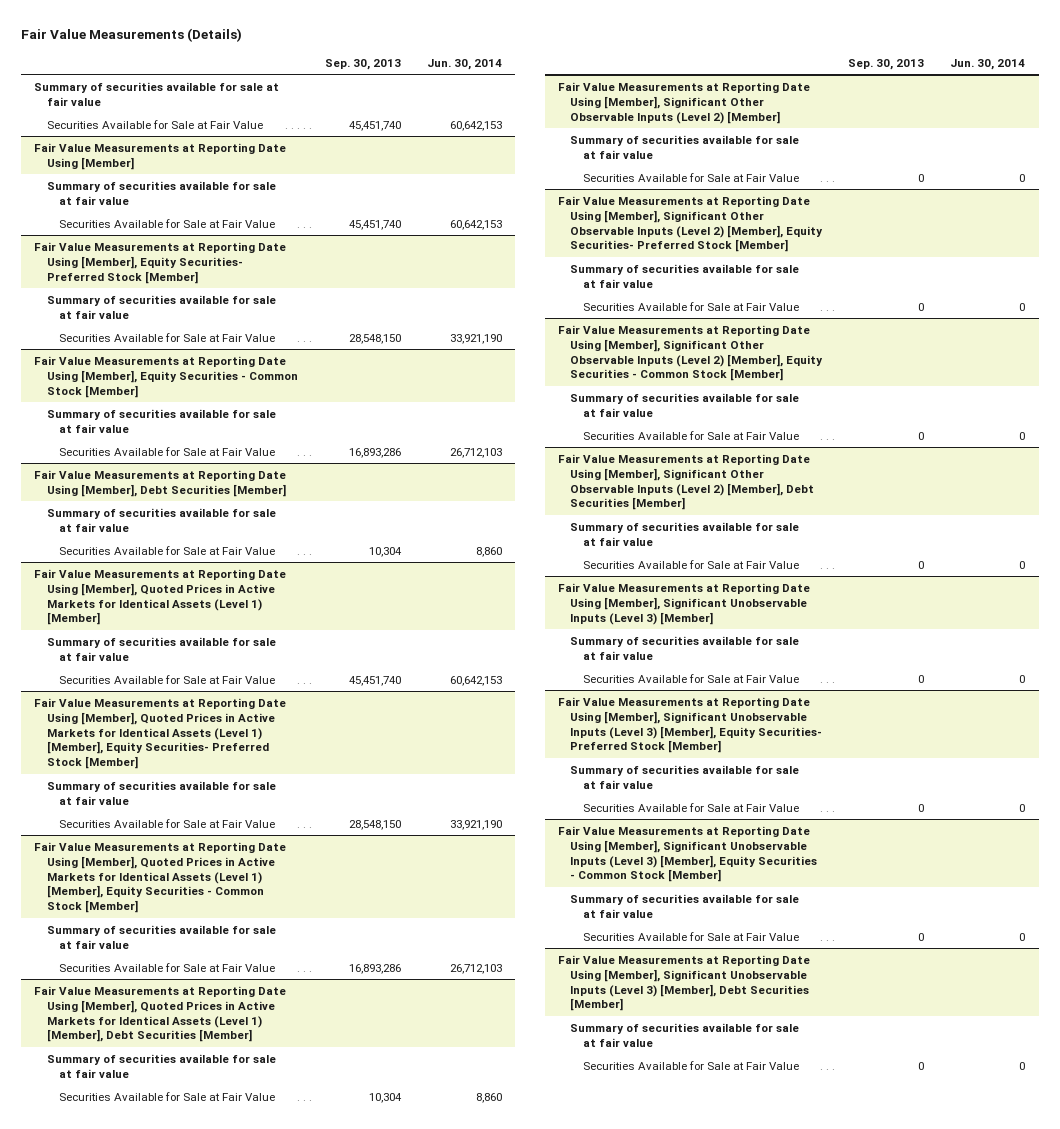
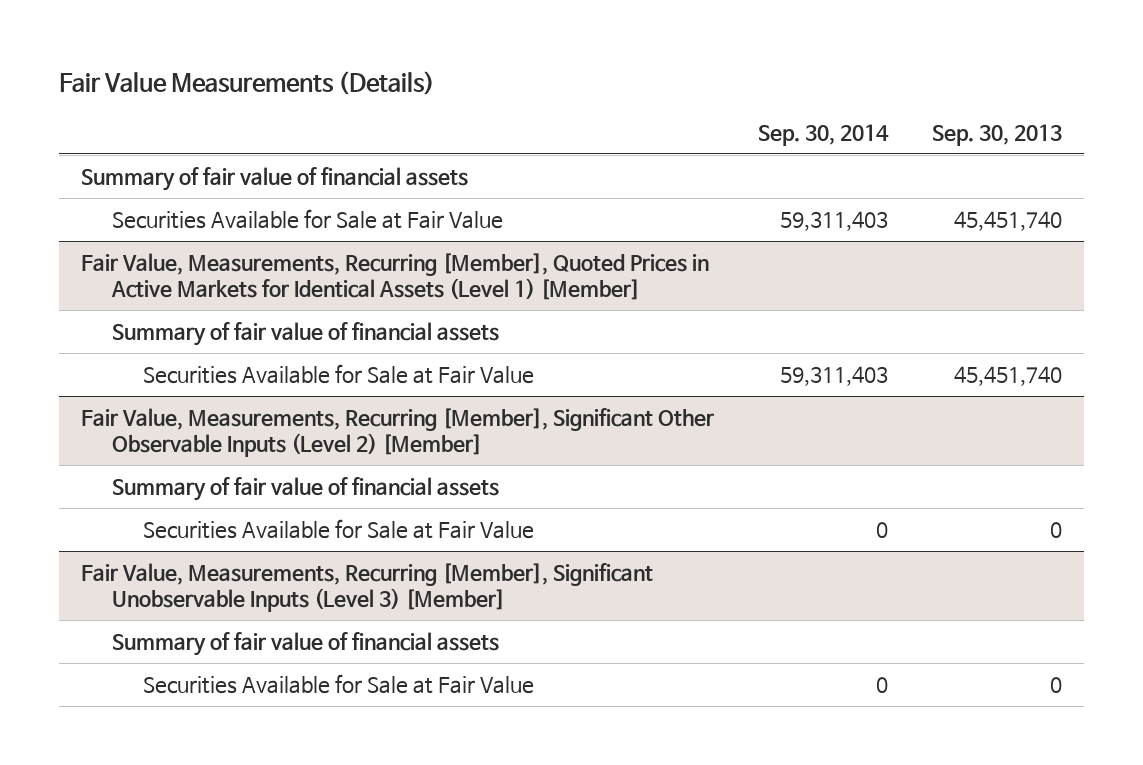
- | Sep. 30, 2013 | Jun. 30, 2014
+ | Sep. 30, 2014 | Sep. 30, 2013
- Summary of securities available for sale at fair value
- Securities Available for Sale at Fair Value | 45,451,740 | 60,642,153
- Fair Value Measurements at Reporting Date Using [Member]
- Summary of securities available for sale at fair value
+ Summary of fair value of financial assets
- Fair Value Measurements at Reporting Date Using [Member], Equity Securities- Preferred Stock [Member]
- Summary of securities available for sale at fair value
- Securities Available for Sale at Fair Value | 28,548,150 | 33,921,190
- Fair Value Measurements at Reporting Date Using [Member], Equity Securities - Common Stock [Member]
- Summary of securities available for sale at fair value
- Securities Available for Sale at Fair Value | 16,893,286 | 26,712,103
- Fair Value Measurements at Reporting Date Using [Member], Debt Securities [Member]
- Summary of securities available for sale at fair value
- Securities Available for Sale at Fair Value | 10,304 | 8,860
- Fair Value Measurements at Reporting Date Using [Member], Quoted Prices in Active Markets for Identical Assets (Level 1) [Member]
- Summary of securities available for sale at fair value
+ Fair Value, Measurements, Recurring [Member], Quoted Prices in Active Markets for Identical Assets (Level 1) [Member]
+ Summary of fair value of financial assets
- Fair Value Measurements at Reporting Date Using [Member], Quoted Prices in Active Markets for Identical Assets (Level 1) [Member], Equity Securities- Preferred Stock [Member]
- Summary of securities available for sale at fair value
- Securities Available for Sale at Fair Value | 28,548,150 | 33,921,190
- Fair Value Measurements at Reporting Date Using [Member], Quoted Prices in Active Markets for Identical Assets (Level 1) [Member], Equity Securities - Common Stock [Member]
- Summary of securities available for sale at fair value
- Securities Available for Sale at Fair Value | 16,893,286 | 26,712,103
- Fair Value Measurements at Reporting Date Using [Member], Quoted Prices in Active Markets for Identical Assets (Level 1) [Member], Debt Securities [Member]
- Summary of securities available for sale at fair value
- Securities Available for Sale at Fair Value | 10,304 | 8,860
- Fair Value Measurements at Reporting Date Using [Member], Significant Other Observable Inputs (Level 2) [Member]
- Summary of securities available for sale at fair value
- Securities Available for Sale at Fair Value | 0 | 0
- Fair Value Measurements at Reporting Date Using [Member], Significant Other Observable Inputs (Level 2) [Member], Equity Securities- Preferred Stock [Member]
- Summary of securities available for sale at fair value
- Securities Available for Sale at Fair Value | 0 | 0
- Fair Value Measurements at Reporting Date Using [Member], Significant Other Observable Inputs (Level 2) [Member], Equity Securities - Common Stock [Member]
- Summary of securities available for sale at fair value
- Securities Available for Sale at Fair Value | 0 | 0
- Fair Value Measurements at Reporting Date Using [Member], Significant Other Observable Inputs (Level 2) [Member], Debt Securities [Member]
- Summary of securities available for sale at fair value
- Securities Available for Sale at Fair Value | 0 | 0
- Fair Value Measurements at Reporting Date Using [Member], Significant Unobservable Inputs (Level 3) [Member]
- Summary of securities available for sale at fair value
- Securities Available for Sale at Fair Value | 0 | 0
- Fair Value Measurements at Reporting Date Using [Member], Significant Unobservable Inputs (Level 3) [Member], Equity Securities- Preferred Stock [Member]
- Summary of securities available for sale at fair value
- Securities Available for Sale at Fair Value | 0 | 0
- Fair Value Measurements at Reporting Date Using [Member], Significant Unobservable Inputs (Level 3) [Member], Equity Securities - Common Stock [Member]
- Summary of securities available for sale at fair value
+ Fair Value, Measurements, Recurring [Member], Significant Other Observable Inputs (Level 2) [Member]
+ Summary of fair value of financial assets
- Fair Value Measurements at Reporting Date Using [Member], Significant Unobservable Inputs (Level 3) [Member], Debt Securities [Member]
- Summary of securities available for sale at fair value
+ Fair Value, Measurements, Recurring [Member], Significant Unobservable Inputs (Level 3) [Member]
+ Summary of fair value of financial assets

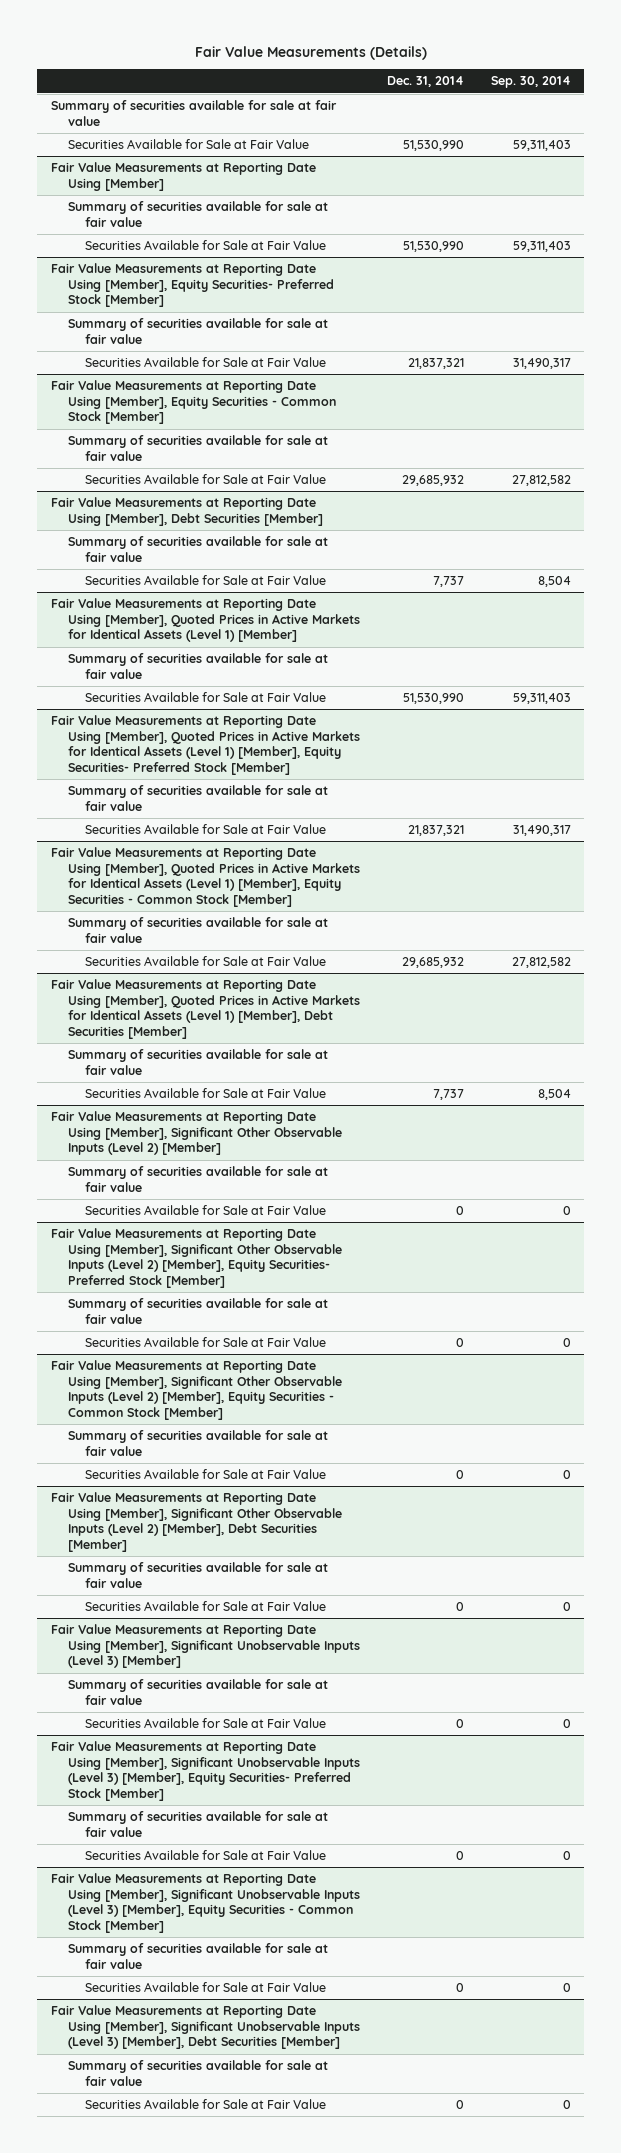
- | Sep. 30, 2014 | Sep. 30, 2013
+ | Dec. 31, 2014 | Sep. 30, 2014
- Summary of fair value of financial assets
+ Summary of securities available for sale at fair value
- Fair Value, Measurements, Recurring [Member], Quoted Prices in Active Markets for Identical Assets (Level 1) [Member]
- Summary of fair value of financial assets
+ Fair Value Measurements at Reporting Date Using [Member]
+ Summary of securities available for sale at fair value
- Fair Value, Measurements, Recurring [Member], Significant Other Observable Inputs (Level 2) [Member]
- Summary of fair value of financial assets
+ Fair Value Measurements at Reporting Date Using [Member], Equity Securities- Preferred Stock [Member]
+ Summary of securities available for sale at fair value
+ Securities Available for Sale at Fair Value | 21,837,321 | 31,490,317
+ Fair Value Measurements at Reporting Date Using [Member], Equity Securities - Common Stock [Member]
+ Summary of securities available for sale at fair value
+ Securities Available for Sale at Fair Value | 29,685,932 | 27,812,582
+ Fair Value Measurements at Reporting Date Using [Member], Debt Securities [Member]
+ Summary of securities available for sale at fair value
+ Securities Available for Sale at Fair Value | 7,737 | 8,504
+ Fair Value Measurements at Reporting Date Using [Member], Quoted Prices in Active Markets for Identical Assets (Level 1) [Member]
+ Summary of securities available for sale at fair value
+ Securities Available for Sale at Fair Value | 51,530,990 | 59,311,403
+ Fair Value Measurements at Reporting Date Using [Member], Quoted Prices in Active Markets for Identical Assets (Level 1) [Member], Equity Securities- Preferred Stock [Member]
+ Summary of securities available for sale at fair value
+ Securities Available for Sale at Fair Value | 21,837,321 | 31,490,317
+ Fair Value Measurements at Reporting Date Using [Member], Quoted Prices in Active Markets for Identical Assets (Level 1) [Member], Equity Securities - Common Stock [Member]
+ Summary of securities available for sale at fair value
+ Securities Available for Sale at Fair Value | 29,685,932 | 27,812,582
+ Fair Value Measurements at Reporting Date Using [Member], Quoted Prices in Active Markets for Identical Assets (Level 1) [Member], Debt Securities [Member]
+ Summary of securities available for sale at fair value
+ Securities Available for Sale at Fair Value | 7,737 | 8,504
+ Fair Value Measurements at Reporting Date Using [Member], Significant Other Observable Inputs (Level 2) [Member]
+ Summary of securities available for sale at fair value
- Fair Value, Measurements, Recurring [Member], Significant Unobservable Inputs (Level 3) [Member]
- Summary of fair value of financial assets
+ Fair Value Measurements at Reporting Date Using [Member], Significant Other Observable Inputs (Level 2) [Member], Equity Securities- Preferred Stock [Member]
+ Summary of securities available for sale at fair value
+ Fair Value Measurements at Reporting Date Using [Member], Significant Other Observable Inputs (Level 2) [Member], Equity Securities - Common Stock [Member]
+ Summary of securities available for sale at fair value
+ Securities Available for Sale at Fair Value | 0 | 0
+ Fair Value Measurements at Reporting Date Using [Member], Significant Other Observable Inputs (Level 2) [Member], Debt Securities [Member]
+ Summary of securities available for sale at fair value
+ Securities Available for Sale at Fair Value | 0 | 0
+ Fair Value Measurements at Reporting Date Using [Member], Significant Unobservable Inputs (Level 3) [Member]
+ Summary of securities available for sale at fair value
+ Securities Available for Sale at Fair Value | 0 | 0
+ Fair Value Measurements at Reporting Date Using [Member], Significant Unobservable Inputs (Level 3) [Member], Equity Securities- Preferred Stock [Member]
+ Summary of securities available for sale at fair value
+ Securities Available for Sale at Fair Value | 0 | 0
+ Fair Value Measurements at Reporting Date Using [Member], Significant Unobservable Inputs (Level 3) [Member], Equity Securities - Common Stock [Member]
+ Summary of securities available for sale at fair value
+ Securities Available for Sale at Fair Value | 0 | 0
+ Fair Value Measurements at Reporting Date Using [Member], Significant Unobservable Inputs (Level 3) [Member], Debt Securities [Member]
+ Summary of securities available for sale at fair value
+ Securities Available for Sale at Fair Value | 0 | 0

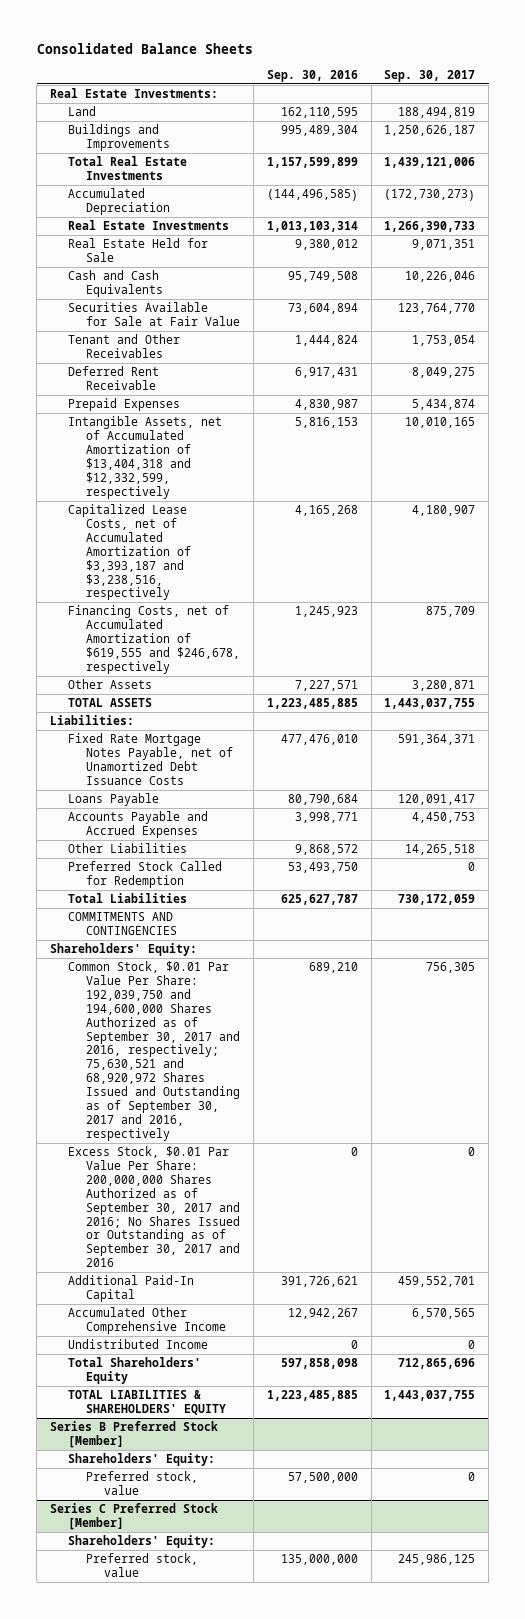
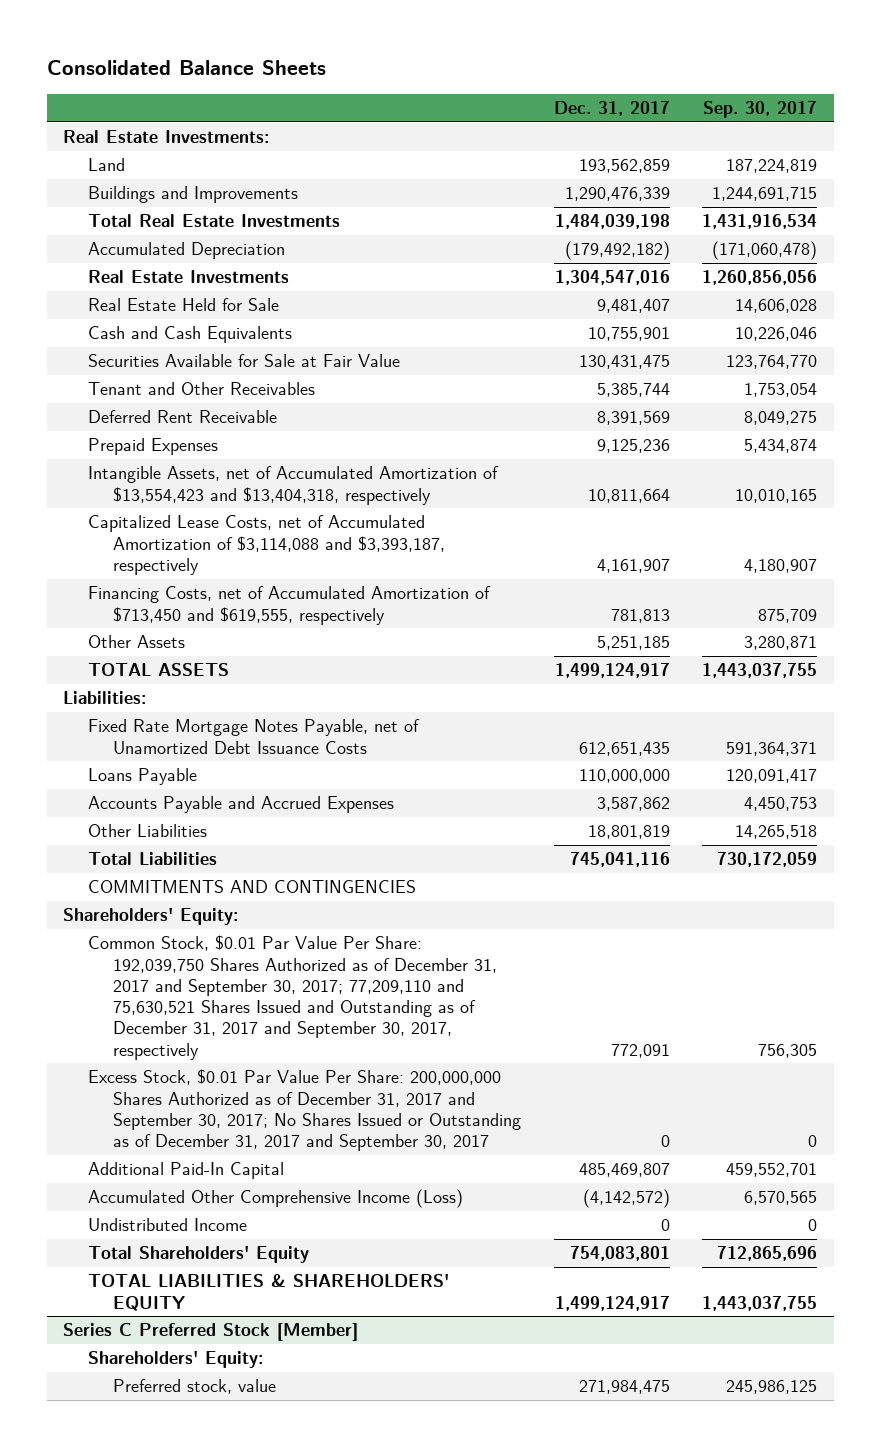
- | Sep. 30, 2016 | Sep. 30, 2017
+ | Dec. 31, 2017 | Sep. 30, 2017
- Land | 162,110,595 | 188,494,819
- Buildings and Improvements | 995,489,304 | 1,250,626,187
- Total Real Estate Investments | 1,157,599,899 | 1,439,121,006
- Accumulated Depreciation | (144,496,585) | (172,730,273)
- Real Estate Investments | 1,013,103,314 | 1,266,390,733
- Real Estate Held for Sale | 9,380,012 | 9,071,351
+ Land | 193,562,859 | 187,224,819
+ Buildings and Improvements | 1,290,476,339 | 1,244,691,715
+ Total Real Estate Investments | 1,484,039,198 | 1,431,916,534
+ Accumulated Depreciation | (179,492,182) | (171,060,478)
+ Real Estate Investments | 1,304,547,016 | 1,260,856,056
+ Real Estate Held for Sale | 9,481,407 | 14,606,028
- Intangible Assets, net of Accumulated Amortization of $13,404,318 and $12,332,599, respectively | 5,816,153 | 10,010,165
- Capitalized Lease Costs, net of Accumulated Amortization of $3,393,187 and $3,238,516, respectively | 4,165,268 | 4,180,907
- Financing Costs, net of Accumulated Amortization of $619,555 and $246,678, respectively | 1,245,923 | 875,709
+ Intangible Assets, net of Accumulated Amortization of $13,554,423 and $13,404,318, respectively | 10,811,664 | 10,010,165
+ Capitalized Lease Costs, net of Accumulated Amortization of $3,114,088 and $3,393,187, respectively | 4,161,907 | 4,180,907
+ Financing Costs, net of Accumulated Amortization of $713,450 and $619,555, respectively | 781,813 | 875,709
- Preferred Stock Called for Redemption | 53,493,750 | 0
- Common Stock, $0.01 Par Value Per Share: 192,039,750 and 194,600,000 Shares Authorized as of September 30, 2017 and 2016, respectively; 75,630,521 and 68,920,972 Shares Issued and Outstanding as of September 30, 2017 and 2016, respectively | 689,210 | 756,305
- Excess Stock, $0.01 Par Value Per Share: 200,000,000 Shares Authorized as of September 30, 2017 and 2016; No Shares Issued or Outstanding as of September 30, 2017 and 2016 | 0 | 0
+ Common Stock, $0.01 Par Value Per Share: 192,039,750 Shares Authorized as of December 31, 2017 and September 30, 2017; 77,209,110 and 75,630,521 Shares Issued and Outstanding as of December 31, 2017 and September 30, 2017, respectively | 772,091 | 756,305
+ Excess Stock, $0.01 Par Value Per Share: 200,000,000 Shares Authorized as of December 31, 2017 and September 30, 2017; No Shares Issued or Outstanding as of December 31, 2017 and September 30, 2017 | 0 | 0
- Accumulated Other Comprehensive Income | 12,942,267 | 6,570,565
+ Accumulated Other Comprehensive Income (Loss) | (4,142,572) | 6,570,565
- Series B Preferred Stock [Member]
- Shareholders' Equity:
- Preferred stock, value | 57,500,000 | 0

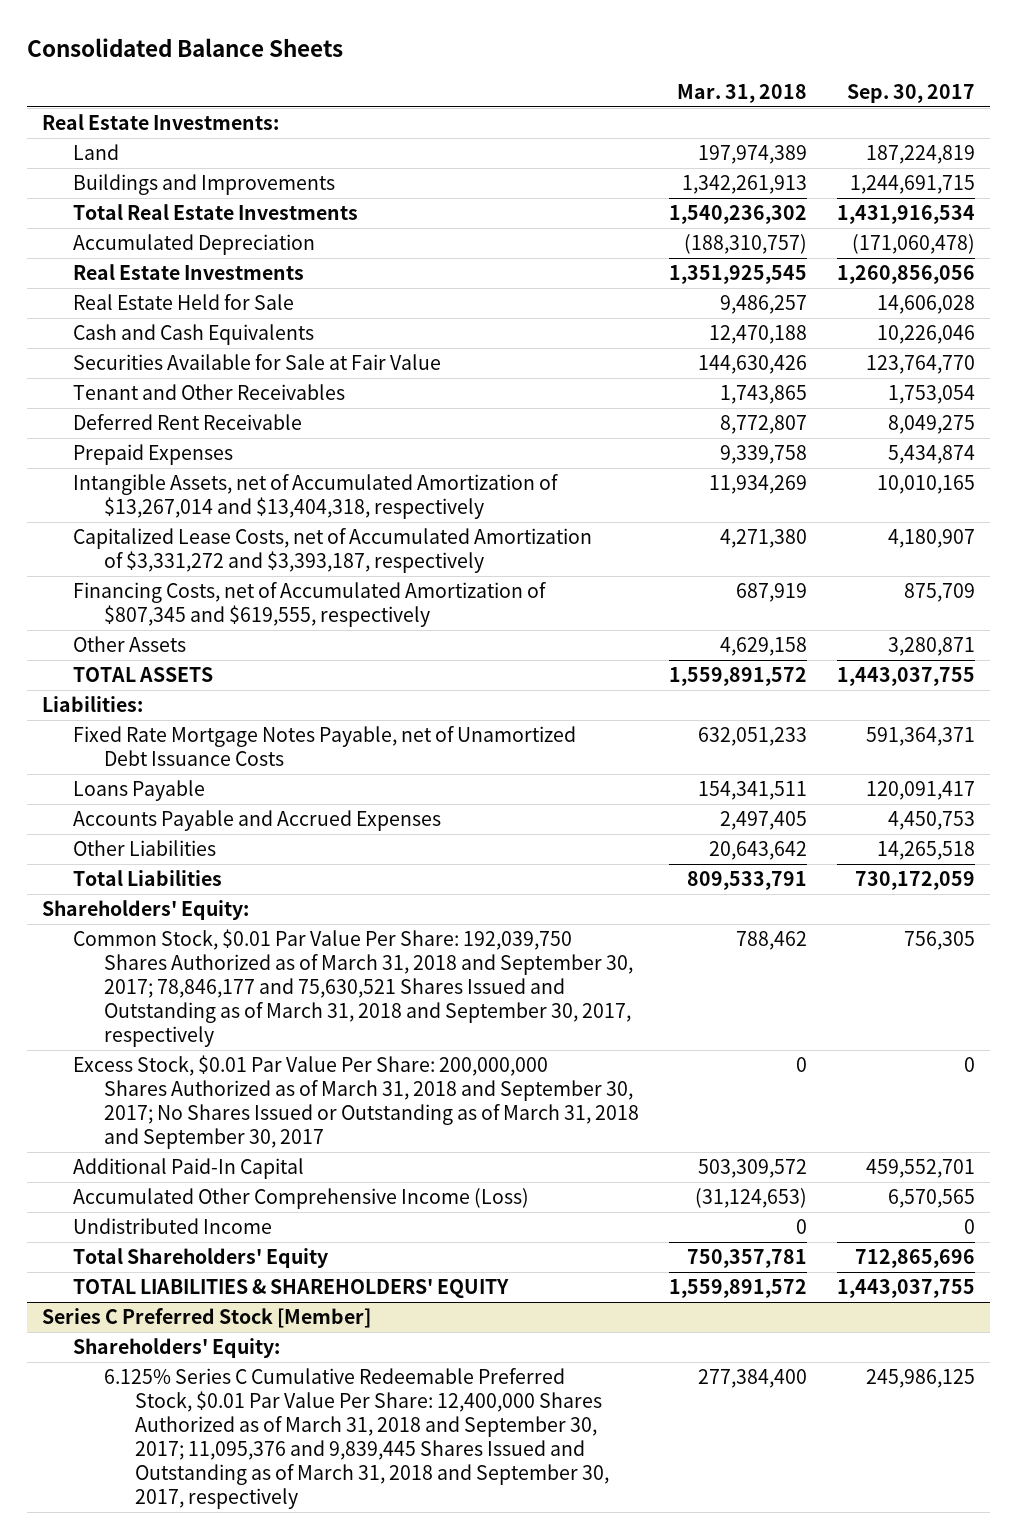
- | Dec. 31, 2017 | Sep. 30, 2017
+ | Mar. 31, 2018 | Sep. 30, 2017
- Intangible Assets, net of Accumulated Amortization of $13,554,423 and $13,404,318, respectively | 10,811,664 | 10,010,165
- Capitalized Lease Costs, net of Accumulated Amortization of $3,114,088 and $3,393,187, respectively | 4,161,907 | 4,180,907
- Financing Costs, net of Accumulated Amortization of $713,450 and $619,555, respectively | 781,813 | 875,709
+ Intangible Assets, net of Accumulated Amortization of $13,267,014 and $13,404,318, respectively | 11,934,269 | 10,010,165
+ Capitalized Lease Costs, net of Accumulated Amortization of $3,331,272 and $3,393,187, respectively | 4,271,380 | 4,180,907
+ Financing Costs, net of Accumulated Amortization of $807,345 and $619,555, respectively | 687,919 | 875,709
- COMMITMENTS AND CONTINGENCIES
- Common Stock, $0.01 Par Value Per Share: 192,039,750 Shares Authorized as of December 31, 2017 and September 30, 2017; 77,209,110 and 75,630,521 Shares Issued and Outstanding as of December 31, 2017 and September 30, 2017, respectively | 772,091 | 756,305
- Excess Stock, $0.01 Par Value Per Share: 200,000,000 Shares Authorized as of December 31, 2017 and September 30, 2017; No Shares Issued or Outstanding as of December 31, 2017 and September 30, 2017 | 0 | 0
+ Common Stock, $0.01 Par Value Per Share: 192,039,750 Shares Authorized as of March 31, 2018 and September 30, 2017; 78,846,177 and 75,630,521 Shares Issued and Outstanding as of March 31, 2018 and September 30, 2017, respectively | 788,462 | 756,305
+ Excess Stock, $0.01 Par Value Per Share: 200,000,000 Shares Authorized as of March 31, 2018 and September 30, 2017; No Shares Issued or Outstanding as of March 31, 2018 and September 30, 2017 | 0 | 0
@ Series C Preferred Stock [Member]
- Preferred stock, value | 271,984,475 | 245,986,125
+ 6.125% Series C Cumulative Redeemable Preferred Stock, $0.01 Par Value Per Share: 12,400,000 Shares Authorized as of March 31, 2018 and September 30, 2017; 11,095,376 and 9,839,445 Shares Issued and Outstanding as of March 31, 2018 and September 30, 2017, respectively | 277,384,400 | 245,986,125

